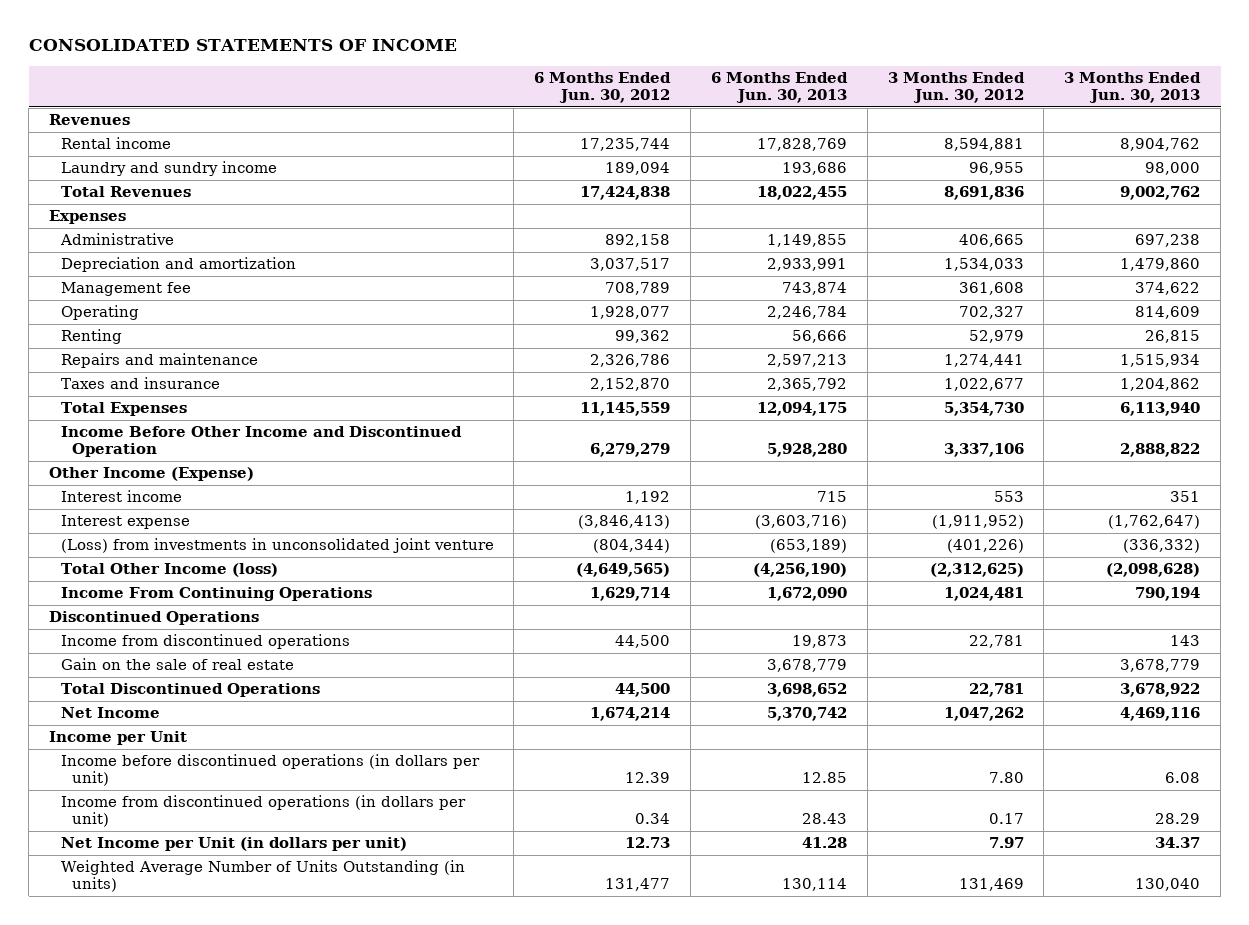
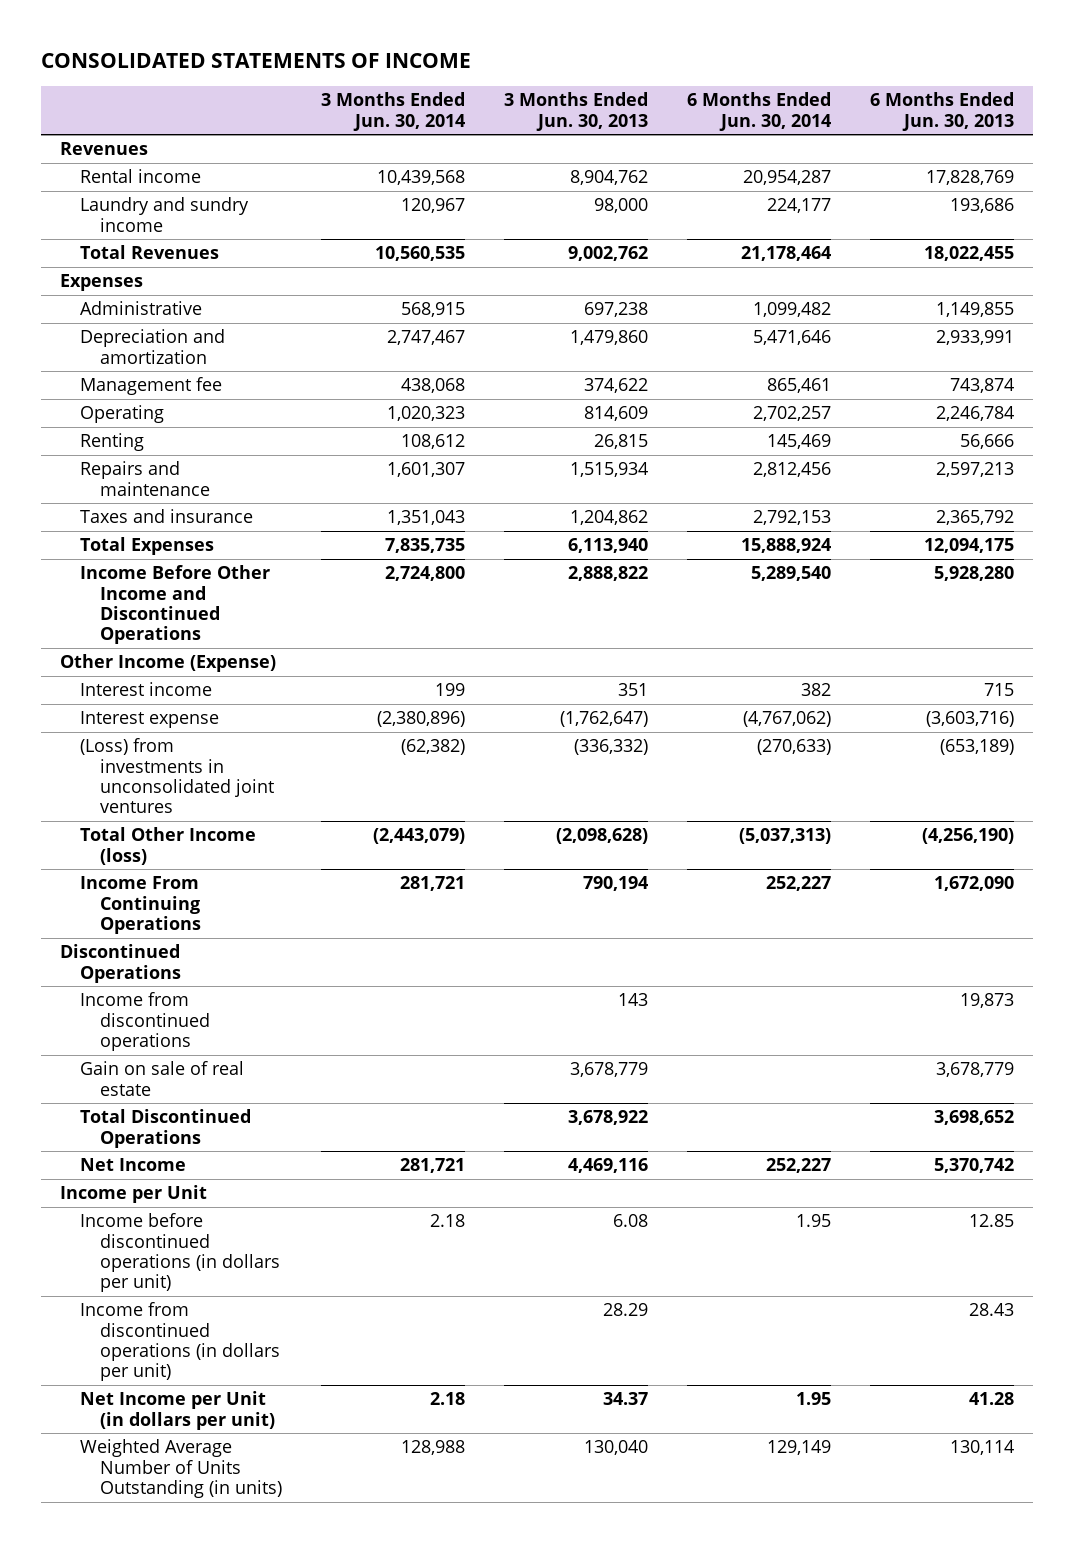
- | 6 Months Ended Jun. 30, 2012 | 6 Months Ended Jun. 30, 2013 | 3 Months Ended Jun. 30, 2012 | 3 Months Ended Jun. 30, 2013
+ | 3 Months Ended Jun. 30, 2014 | 3 Months Ended Jun. 30, 2013 | 6 Months Ended Jun. 30, 2014 | 6 Months Ended Jun. 30, 2013
- Income Before Other Income and Discontinued Operation | 6,279,279 | 5,928,280 | 3,337,106 | 2,888,822
+ Income Before Other Income and Discontinued Operations | 2,724,800 | 2,888,822 | 5,289,540 | 5,928,280
- (Loss) from investments in unconsolidated joint venture | (804,344) | (653,189) | (401,226) | (336,332)
+ (Loss) from investments in unconsolidated joint ventures | (62,382) | (336,332) | (270,633) | (653,189)
- Gain on the sale of real estate | | 3,678,779 | | 3,678,779
+ Gain on sale of real estate | | 3,678,779 | | 3,678,779

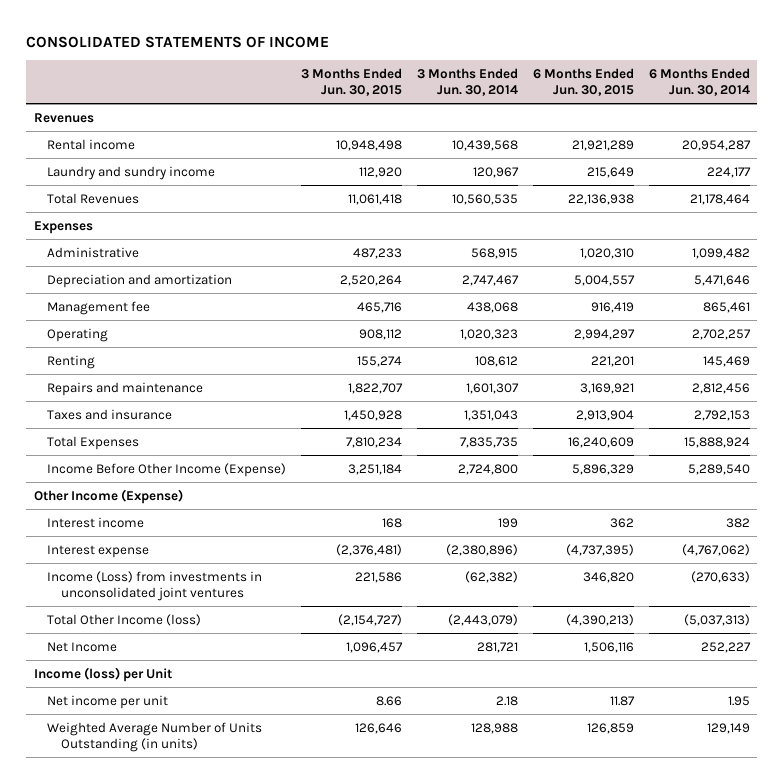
- | 3 Months Ended Jun. 30, 2014 | 3 Months Ended Jun. 30, 2013 | 6 Months Ended Jun. 30, 2014 | 6 Months Ended Jun. 30, 2013
+ | 3 Months Ended Jun. 30, 2015 | 3 Months Ended Jun. 30, 2014 | 6 Months Ended Jun. 30, 2015 | 6 Months Ended Jun. 30, 2014
- Income Before Other Income and Discontinued Operations | 2,724,800 | 2,888,822 | 5,289,540 | 5,928,280
+ Income Before Other Income (Expense) | 3,251,184 | 2,724,800 | 5,896,329 | 5,289,540
- (Loss) from investments in unconsolidated joint ventures | (62,382) | (336,332) | (270,633) | (653,189)
+ Income (Loss) from investments in unconsolidated joint ventures | 221,586 | (62,382) | 346,820 | (270,633)
- Income From Continuing Operations | 281,721 | 790,194 | 252,227 | 1,672,090
- Discontinued Operations
- Income from discontinued operations | | 143 | | 19,873
- Gain on sale of real estate | | 3,678,779 | | 3,678,779
- Total Discontinued Operations | | 3,678,922 | | 3,698,652
- Income per Unit
- Income before discontinued operations (in dollars per unit) | 2.18 | 6.08 | 1.95 | 12.85
- Income from discontinued operations (in dollars per unit) | | 28.29 | | 28.43
- Net Income per Unit (in dollars per unit) | 2.18 | 34.37 | 1.95 | 41.28
+ Income (loss) per Unit
+ Net income per unit | 8.66 | 2.18 | 11.87 | 1.95

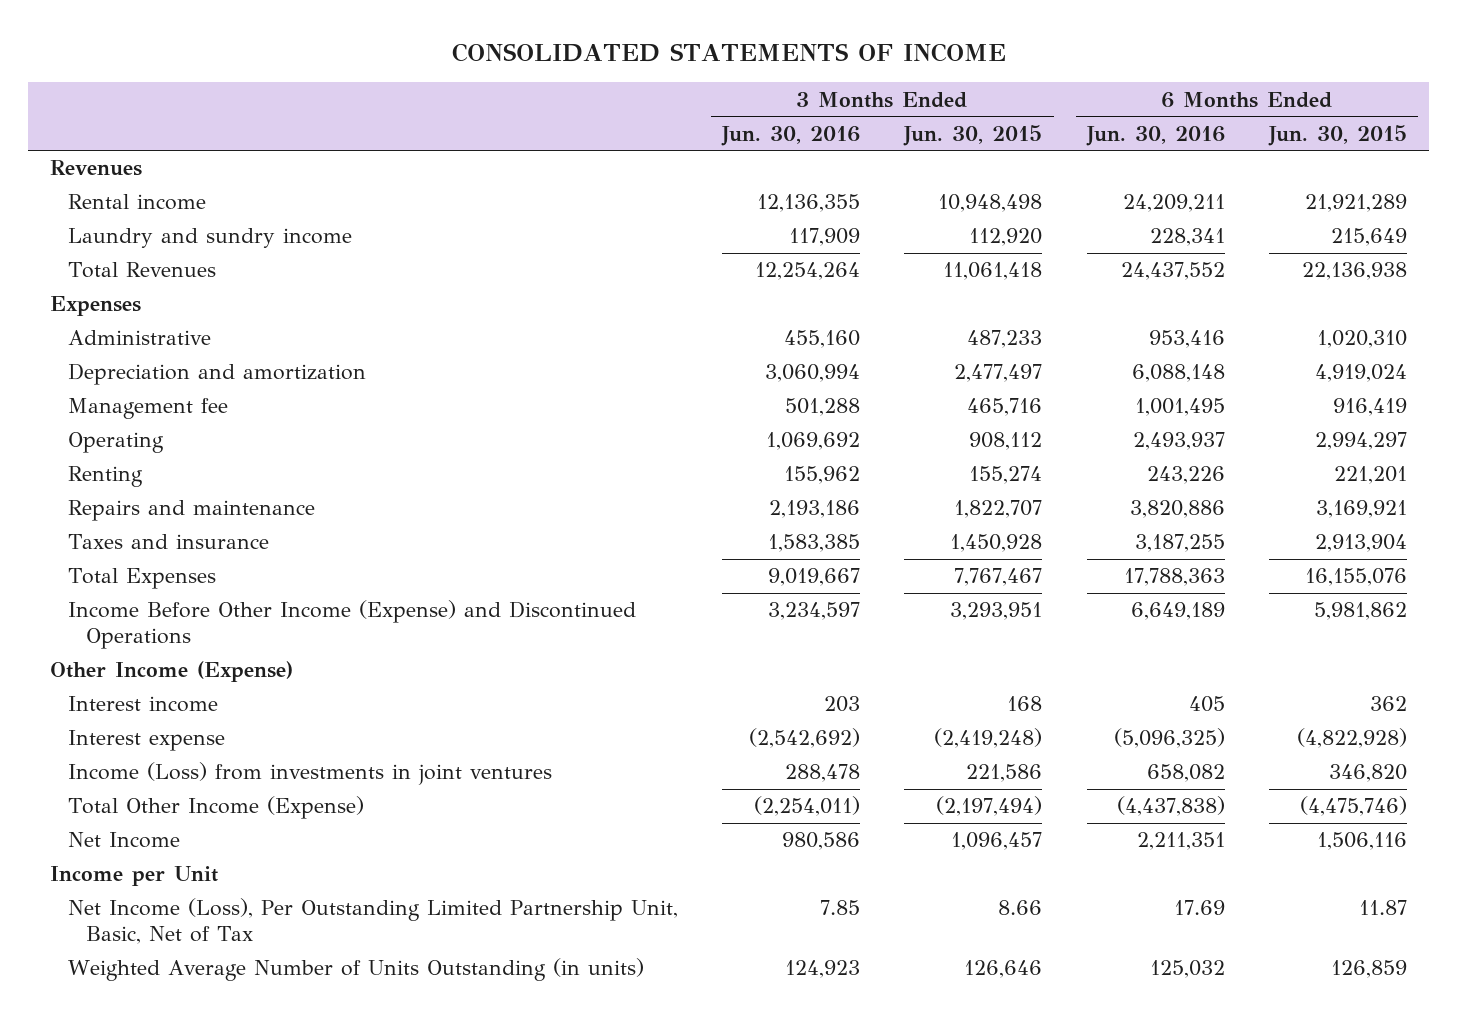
- | 3 Months Ended Jun. 30, 2015 | 3 Months Ended Jun. 30, 2014 | 6 Months Ended Jun. 30, 2015 | 6 Months Ended Jun. 30, 2014
+ | 3 Months Ended Jun. 30, 2016 | 3 Months Ended Jun. 30, 2015 | 6 Months Ended Jun. 30, 2016 | 6 Months Ended Jun. 30, 2015
- Depreciation and amortization | 2,520,264 | 2,747,467 | 5,004,557 | 5,471,646
+ Depreciation and amortization | 3,060,994 | 2,477,497 | 6,088,148 | 4,919,024
- Total Expenses | 7,810,234 | 7,835,735 | 16,240,609 | 15,888,924
- Income Before Other Income (Expense) | 3,251,184 | 2,724,800 | 5,896,329 | 5,289,540
+ Total Expenses | 9,019,667 | 7,767,467 | 17,788,363 | 16,155,076
+ Income Before Other Income (Expense) and Discontinued Operations | 3,234,597 | 3,293,951 | 6,649,189 | 5,981,862
- Interest expense | (2,376,481) | (2,380,896) | (4,737,395) | (4,767,062)
- Income (Loss) from investments in unconsolidated joint ventures | 221,586 | (62,382) | 346,820 | (270,633)
- Total Other Income (loss) | (2,154,727) | (2,443,079) | (4,390,213) | (5,037,313)
+ Interest expense | (2,542,692) | (2,419,248) | (5,096,325) | (4,822,928)
+ Income (Loss) from investments in joint ventures | 288,478 | 221,586 | 658,082 | 346,820
+ Total Other Income (Expense) | (2,254,011) | (2,197,494) | (4,437,838) | (4,475,746)
- Income (loss) per Unit
- Net income per unit | 8.66 | 2.18 | 11.87 | 1.95
+ Income per Unit
+ Net Income (Loss), Per Outstanding Limited Partnership Unit, Basic, Net of Tax | 7.85 | 8.66 | 17.69 | 11.87

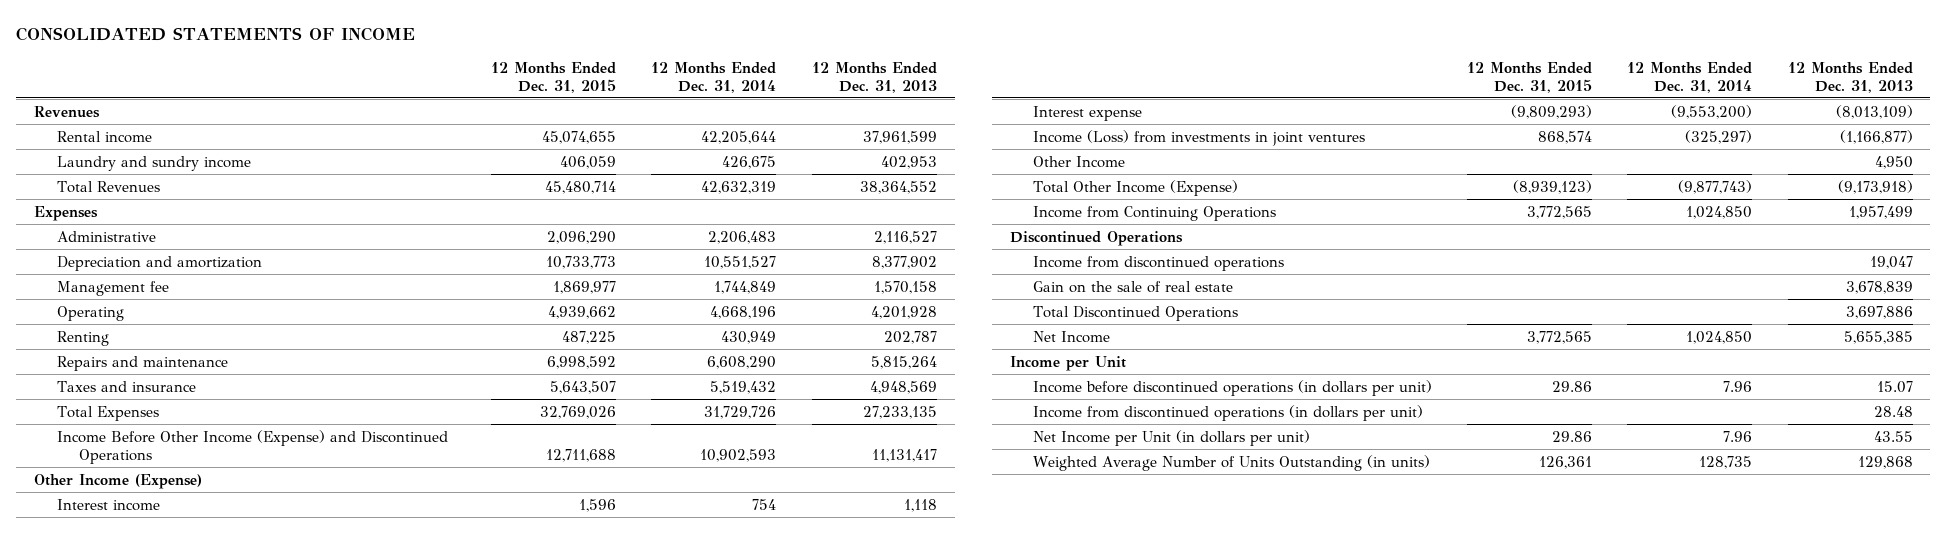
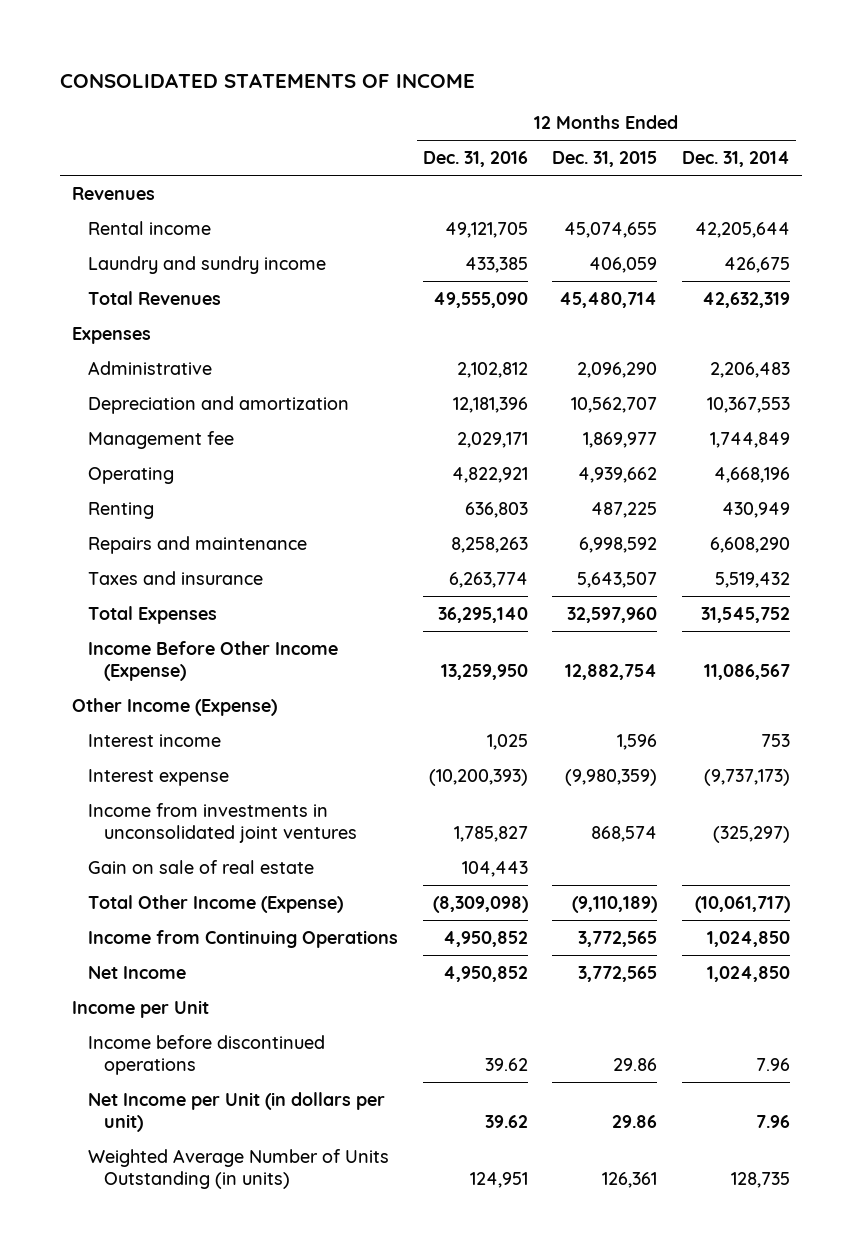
- | 12 Months Ended Dec. 31, 2015 | 12 Months Ended Dec. 31, 2014 | 12 Months Ended Dec. 31, 2013
+ | 12 Months Ended Dec. 31, 2016 | 12 Months Ended Dec. 31, 2015 | 12 Months Ended Dec. 31, 2014
- Depreciation and amortization | 10,733,773 | 10,551,527 | 8,377,902
+ Depreciation and amortization | 12,181,396 | 10,562,707 | 10,367,553
- Total Expenses | 32,769,026 | 31,729,726 | 27,233,135
- Income Before Other Income (Expense) and Discontinued Operations | 12,711,688 | 10,902,593 | 11,131,417
+ Total Expenses | 36,295,140 | 32,597,960 | 31,545,752
+ Income Before Other Income (Expense) | 13,259,950 | 12,882,754 | 11,086,567
- Interest income | 1,596 | 754 | 1,118
- Interest expense | (9,809,293) | (9,553,200) | (8,013,109)
- Income (Loss) from investments in joint ventures | 868,574 | (325,297) | (1,166,877)
- Other Income | | | 4,950
- Total Other Income (Expense) | (8,939,123) | (9,877,743) | (9,173,918)
+ Interest income | 1,025 | 1,596 | 753
+ Interest expense | (10,200,393) | (9,980,359) | (9,737,173)
+ Income from investments in unconsolidated joint ventures | 1,785,827 | 868,574 | (325,297)
+ Gain on sale of real estate | 104,443 | |
+ Total Other Income (Expense) | (8,309,098) | (9,110,189) | (10,061,717)
- Discontinued Operations
- Income from discontinued operations | | | 19,047
- Gain on the sale of real estate | | | 3,678,839
- Total Discontinued Operations | | | 3,697,886
- Income before discontinued operations (in dollars per unit) | 29.86 | 7.96 | 15.07
- Income from discontinued operations (in dollars per unit) | | | 28.48
+ Income before discontinued operations | 39.62 | 29.86 | 7.96

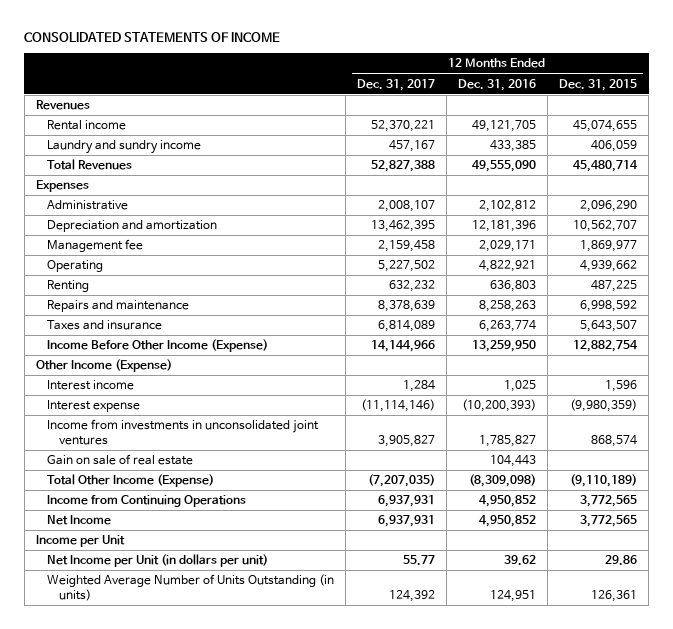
- | 12 Months Ended Dec. 31, 2016 | 12 Months Ended Dec. 31, 2015 | 12 Months Ended Dec. 31, 2014
+ | 12 Months Ended Dec. 31, 2017 | 12 Months Ended Dec. 31, 2016 | 12 Months Ended Dec. 31, 2015
- Total Expenses | 36,295,140 | 32,597,960 | 31,545,752
- Income before discontinued operations | 39.62 | 29.86 | 7.96

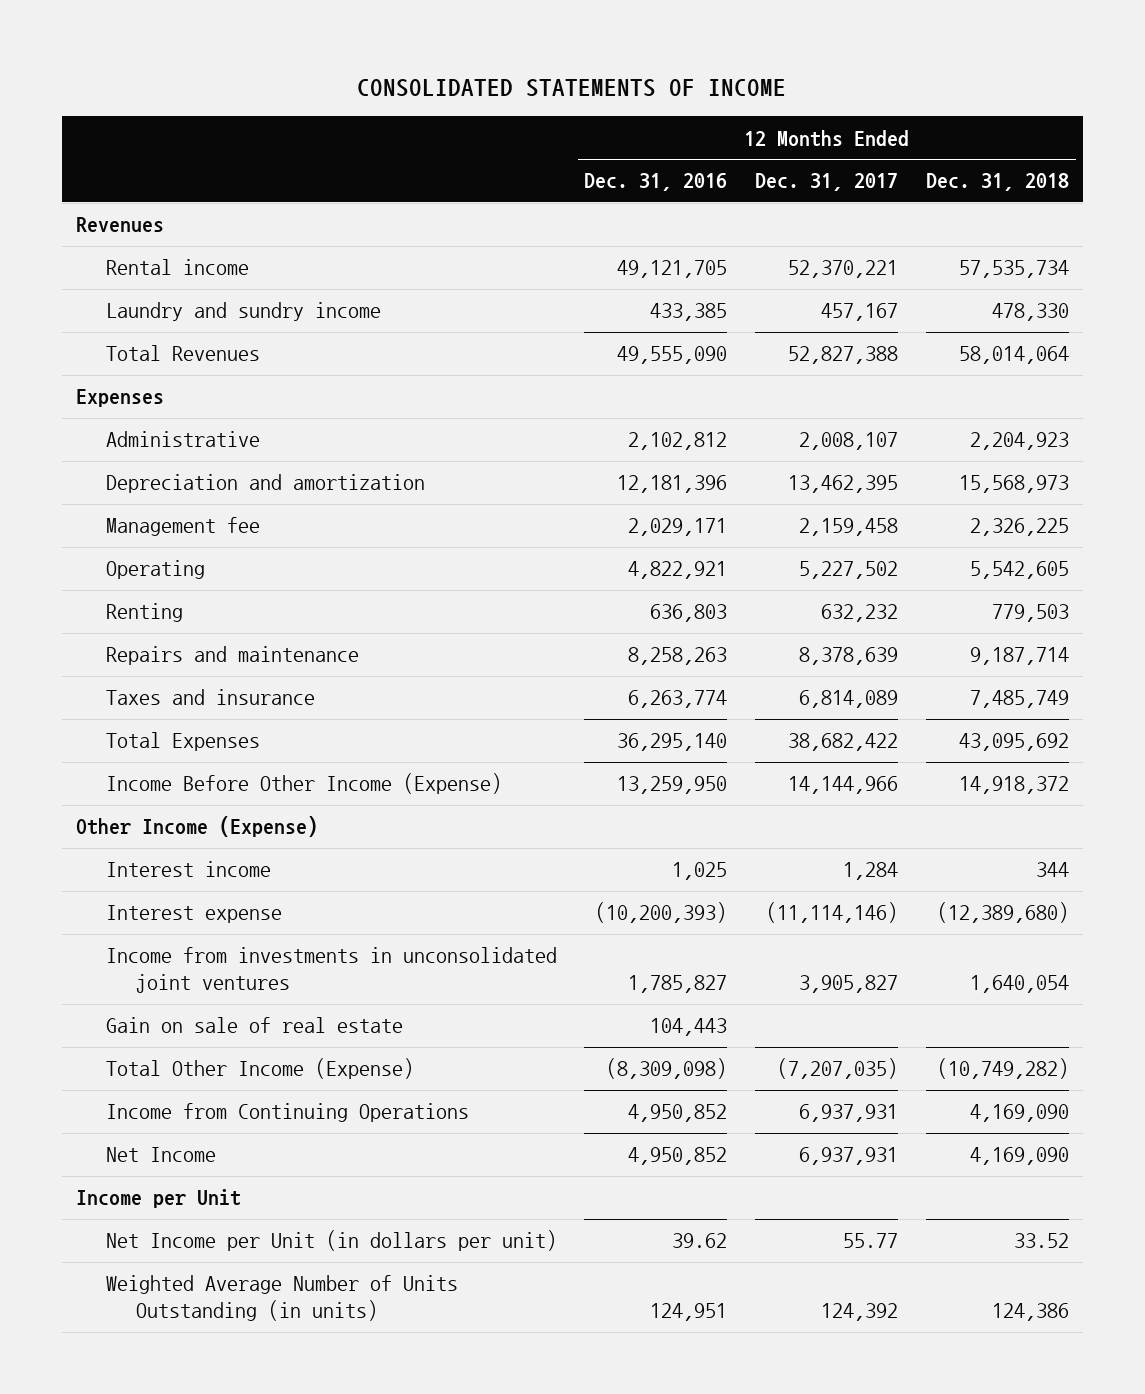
- | 12 Months Ended Dec. 31, 2017 | 12 Months Ended Dec. 31, 2016 | 12 Months Ended Dec. 31, 2015
+ | 12 Months Ended Dec. 31, 2016 | 12 Months Ended Dec. 31, 2017 | 12 Months Ended Dec. 31, 2018
+ Total Expenses | 36,295,140 | 38,682,422 | 43,095,692

